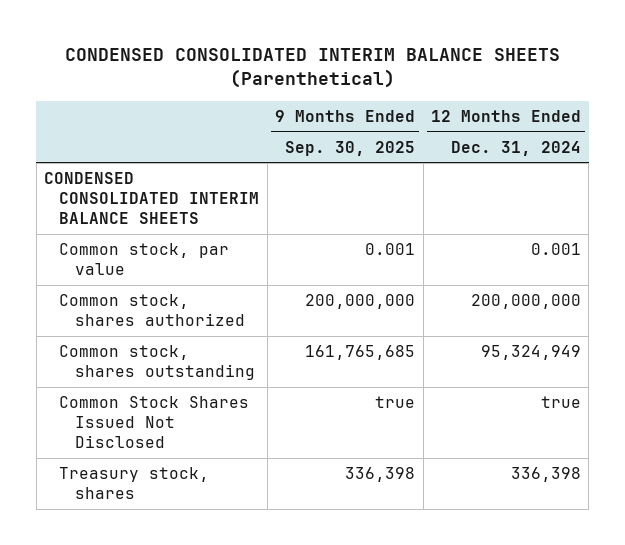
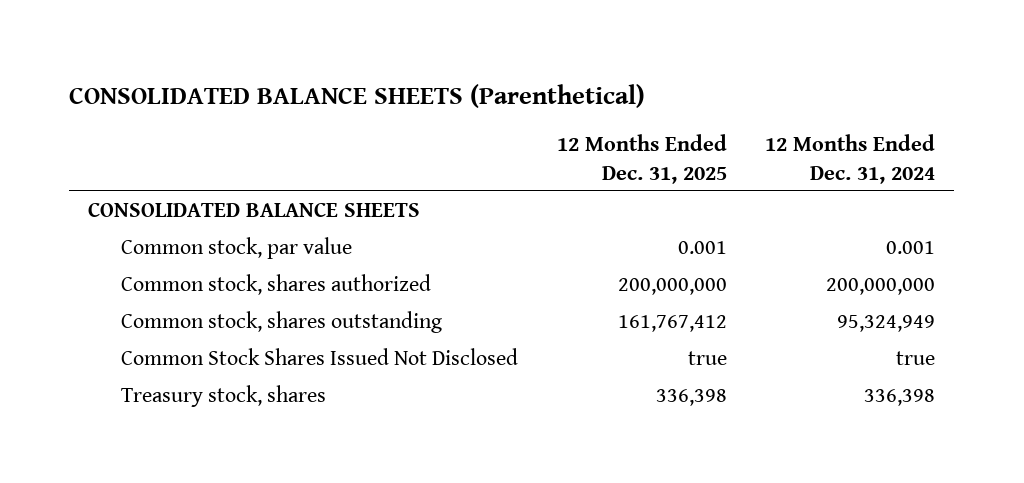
- CONDENSED CONSOLIDATED INTERIM BALANCE SHEETS (Parenthetical)
+ CONSOLIDATED BALANCE SHEETS (Parenthetical)
- | 9 Months Ended Sep. 30, 2025 | 12 Months Ended Dec. 31, 2024
+ | 12 Months Ended Dec. 31, 2025 | 12 Months Ended Dec. 31, 2024
- CONDENSED CONSOLIDATED INTERIM BALANCE SHEETS
+ CONSOLIDATED BALANCE SHEETS

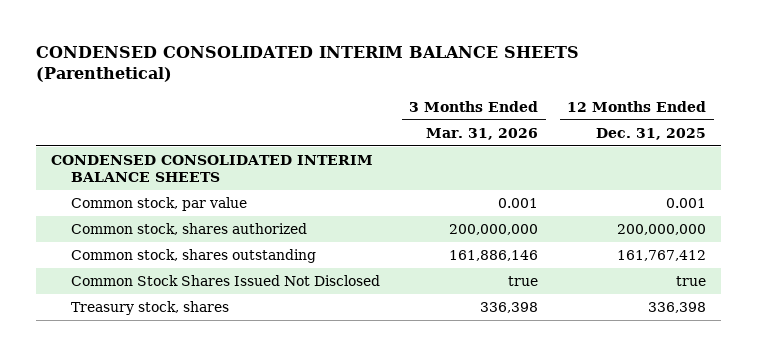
- CONSOLIDATED BALANCE SHEETS (Parenthetical)
+ CONDENSED CONSOLIDATED INTERIM BALANCE SHEETS (Parenthetical)
- | 12 Months Ended Dec. 31, 2025 | 12 Months Ended Dec. 31, 2024
+ | 3 Months Ended Mar. 31, 2026 | 12 Months Ended Dec. 31, 2025
- CONSOLIDATED BALANCE SHEETS
+ CONDENSED CONSOLIDATED INTERIM BALANCE SHEETS

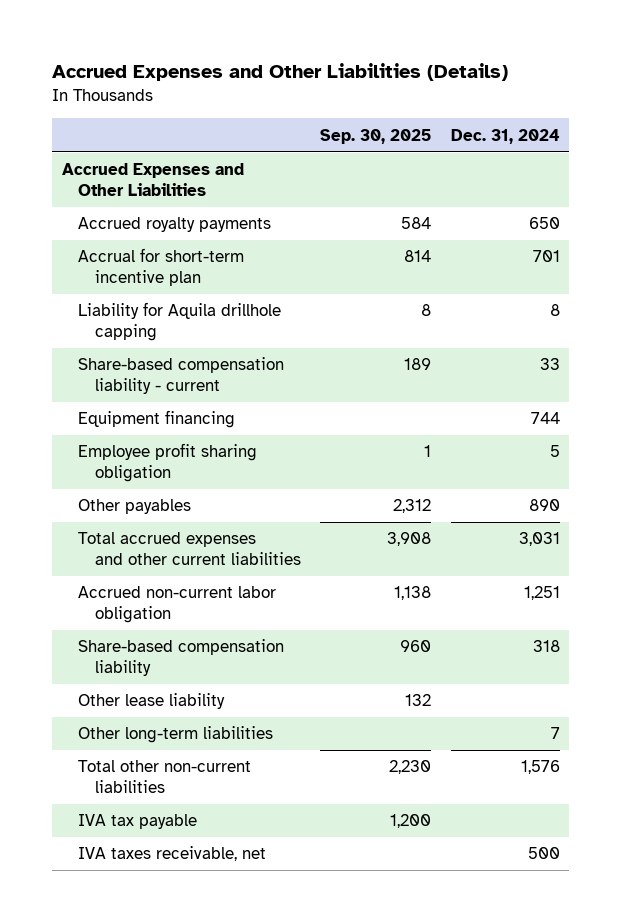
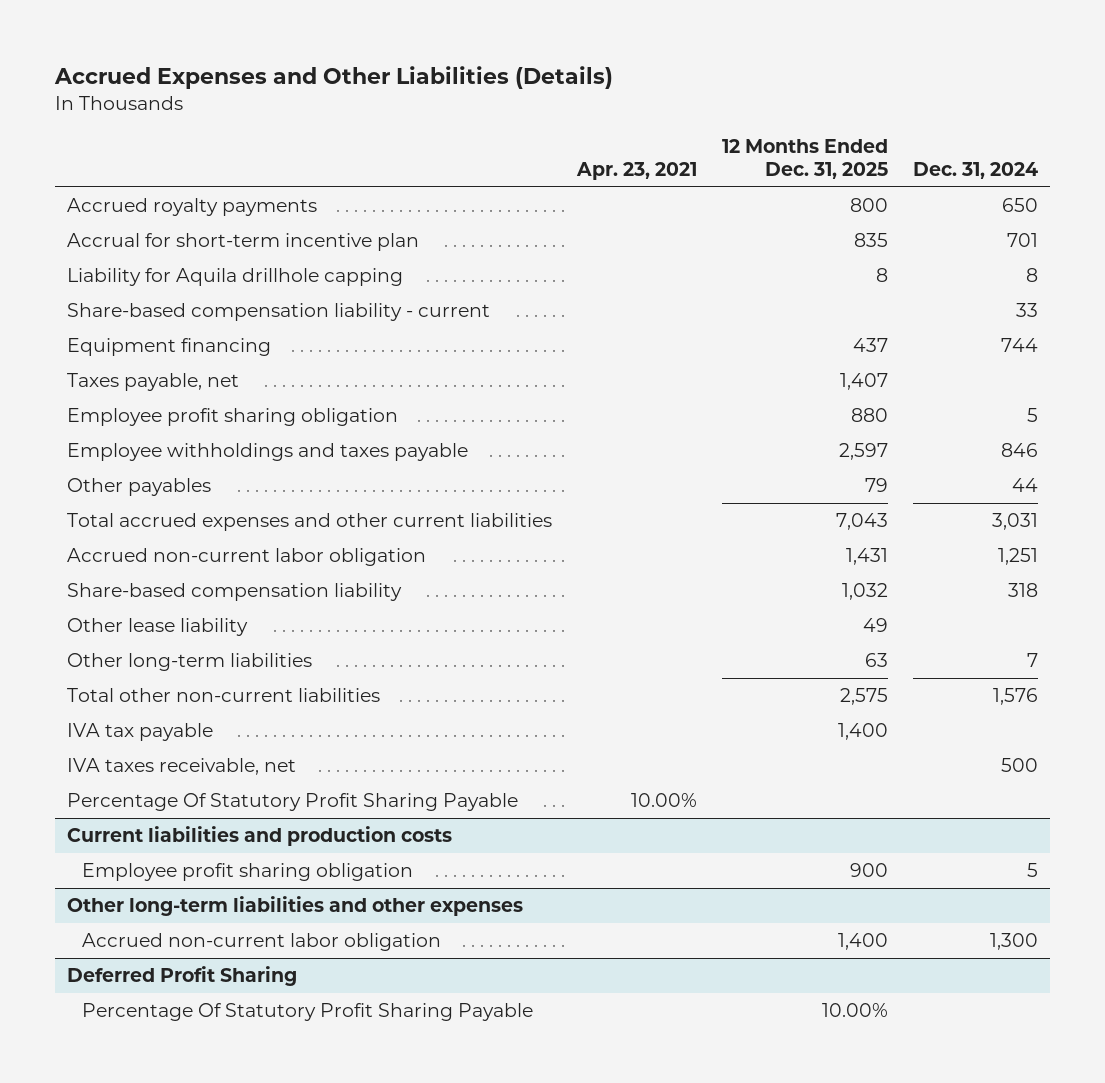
- | Sep. 30, 2025 | Dec. 31, 2024
+ | Apr. 23, 2021 | 12 Months Ended Dec. 31, 2025 | Dec. 31, 2024
- Accrued Expenses and Other Liabilities
+ Taxes payable, net | | 1,407 |
- Other payables | 2,312 | 890
+ Employee withholdings and taxes payable | | 2,597 | 846
+ Other payables | | 79 | 44
+ Percentage Of Statutory Profit Sharing Payable | 10.00% | |
+ Current liabilities and production costs
+ Employee profit sharing obligation | | 900 | 5
+ Other long-term liabilities and other expenses
+ Accrued non-current labor obligation | | 1,400 | 1,300
+ Deferred Profit Sharing
+ Percentage Of Statutory Profit Sharing Payable | | 10.00% |

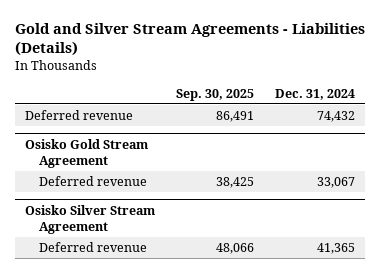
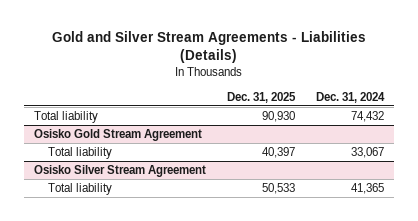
- | Sep. 30, 2025 | Dec. 31, 2024
+ | Dec. 31, 2025 | Dec. 31, 2024
- Deferred revenue | 86,491 | 74,432
+ Total liability | 90,930 | 74,432
@ Osisko Gold Stream Agreement
- Deferred revenue | 38,425 | 33,067
+ Total liability | 40,397 | 33,067
@ Osisko Silver Stream Agreement
- Deferred revenue | 48,066 | 41,365
+ Total liability | 50,533 | 41,365

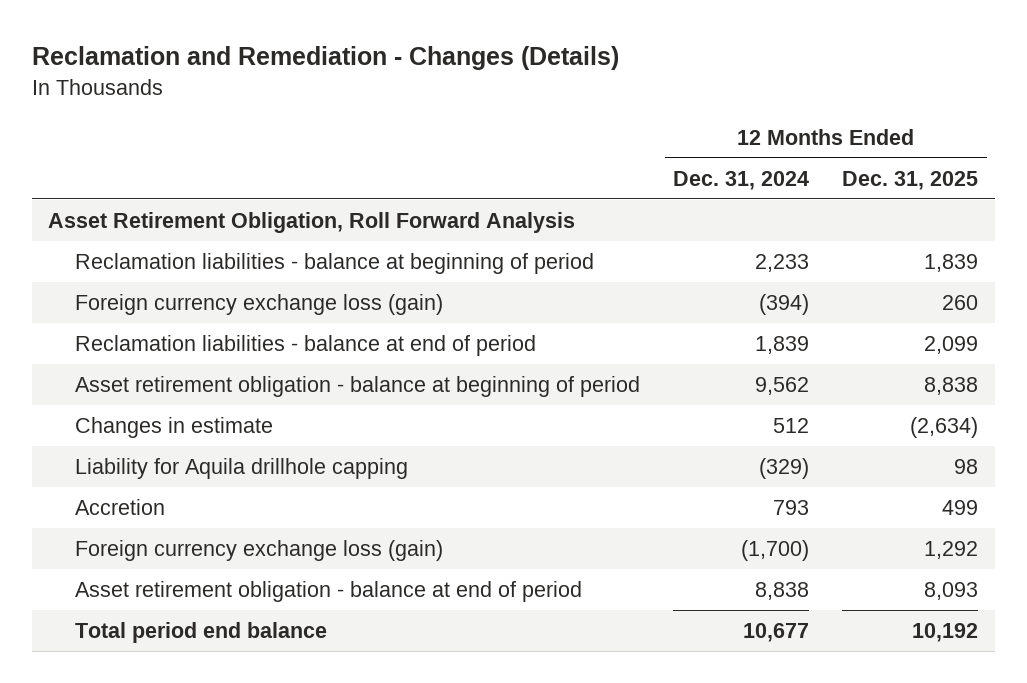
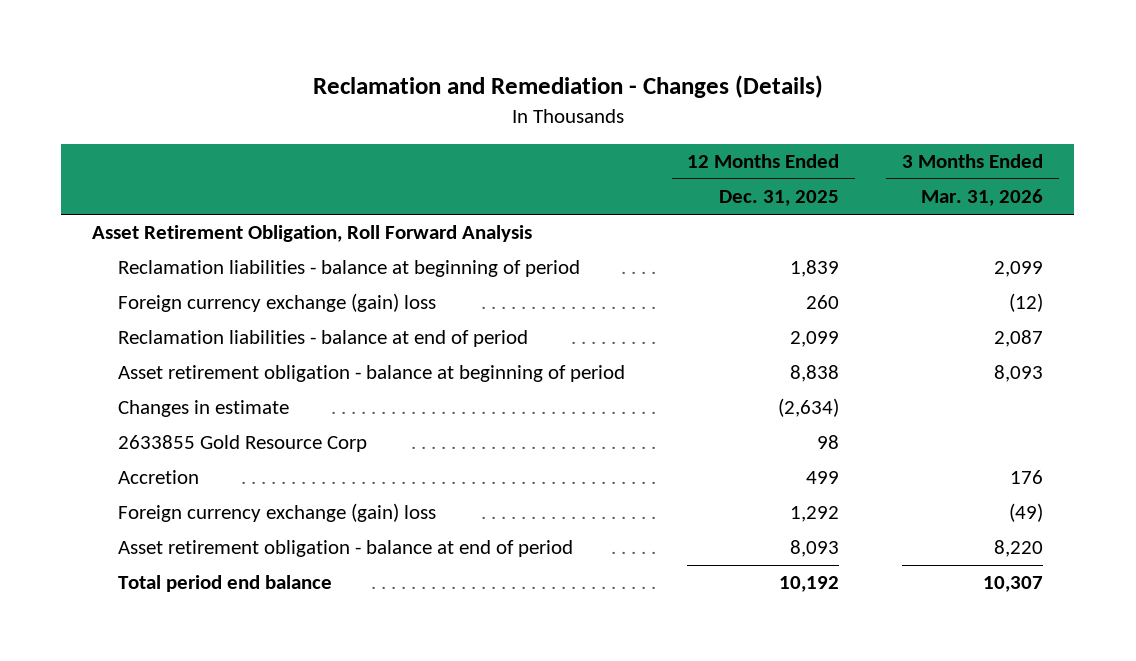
- | 12 Months Ended Dec. 31, 2024 | 12 Months Ended Dec. 31, 2025
+ | 12 Months Ended Dec. 31, 2025 | 3 Months Ended Mar. 31, 2026
- Foreign currency exchange loss (gain) | (394) | 260
+ Foreign currency exchange (gain) loss | 260 | (12)
- Liability for Aquila drillhole capping | (329) | 98
+ 2633855 Gold Resource Corp | 98 |
- Foreign currency exchange loss (gain) | (1,700) | 1,292
+ Foreign currency exchange (gain) loss | 1,292 | (49)

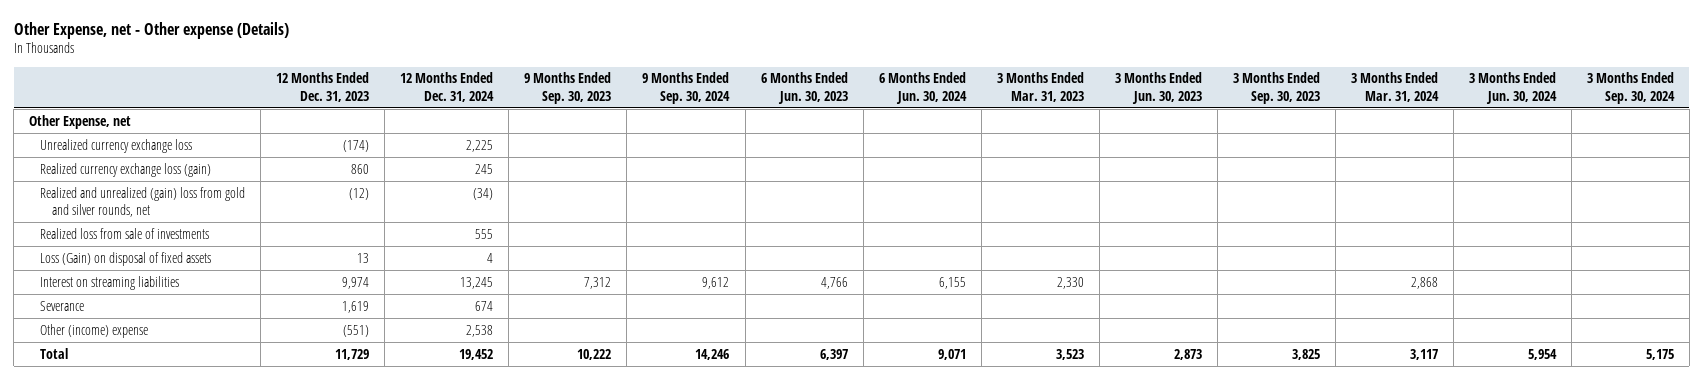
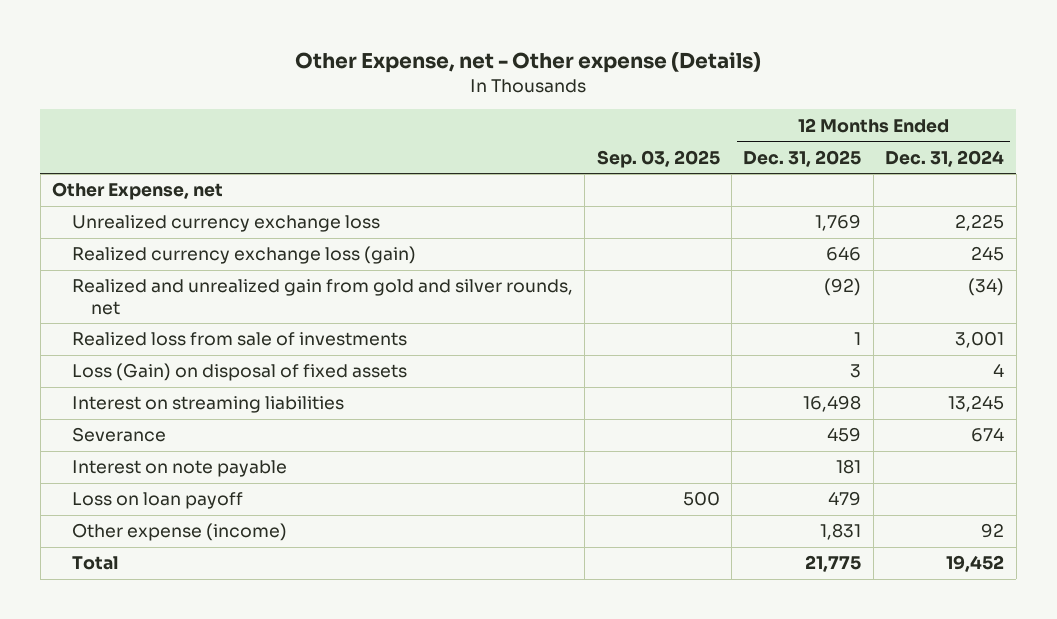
- | 12 Months Ended Dec. 31, 2023 | 12 Months Ended Dec. 31, 2024 | 9 Months Ended Sep. 30, 2023 | 9 Months Ended Sep. 30, 2024 | 6 Months Ended Jun. 30, 2023 | 6 Months Ended Jun. 30, 2024 | 3 Months Ended Mar. 31, 2023 | 3 Months Ended Jun. 30, 2023 | 3 Months Ended Sep. 30, 2023 | 3 Months Ended Mar. 31, 2024 | 3 Months Ended Jun. 30, 2024 | 3 Months Ended Sep. 30, 2024
+ | Sep. 03, 2025 | 12 Months Ended Dec. 31, 2025 | 12 Months Ended Dec. 31, 2024
- Realized and unrealized (gain) loss from gold and silver rounds, net | (12) | (34) | | | | | | | | | |
- Realized loss from sale of investments | | 555 | | | | | | | | | |
+ Realized and unrealized gain from gold and silver rounds, net | | (92) | (34)
+ Realized loss from sale of investments | | 1 | 3,001
- Other (income) expense | (551) | 2,538 | | | | | | | | | |
+ Interest on note payable | | 181 |
+ Loss on loan payoff | 500 | 479 |
+ Other expense (income) | | 1,831 | 92

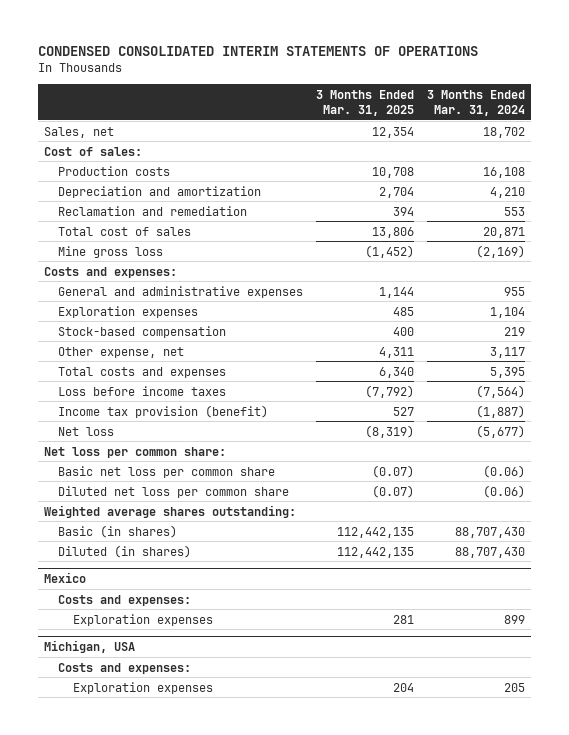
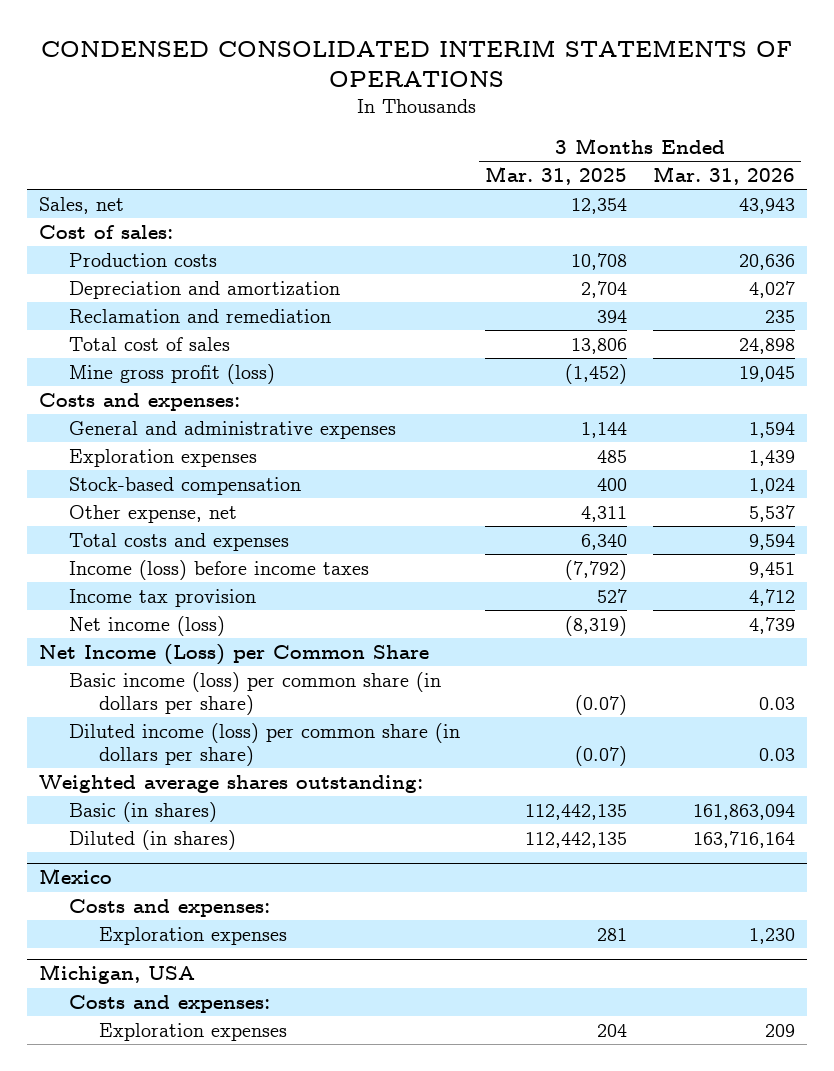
- | 3 Months Ended Mar. 31, 2025 | 3 Months Ended Mar. 31, 2024
+ | 3 Months Ended Mar. 31, 2025 | 3 Months Ended Mar. 31, 2026
- Mine gross loss | (1,452) | (2,169)
+ Mine gross profit (loss) | (1,452) | 19,045
- Loss before income taxes | (7,792) | (7,564)
- Income tax provision (benefit) | 527 | (1,887)
- Net loss | (8,319) | (5,677)
- Net loss per common share:
- Basic net loss per common share | (0.07) | (0.06)
- Diluted net loss per common share | (0.07) | (0.06)
+ Income (loss) before income taxes | (7,792) | 9,451
+ Income tax provision | 527 | 4,712
+ Net income (loss) | (8,319) | 4,739
+ Net Income (Loss) per Common Share
+ Basic income (loss) per common share (in dollars per share) | (0.07) | 0.03
+ Diluted income (loss) per common share (in dollars per share) | (0.07) | 0.03

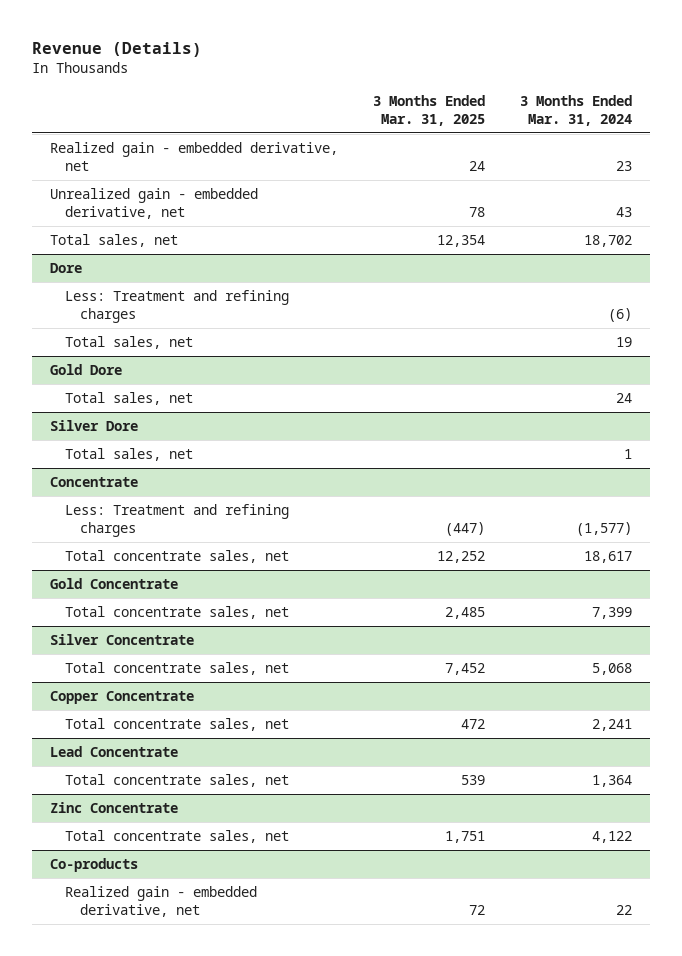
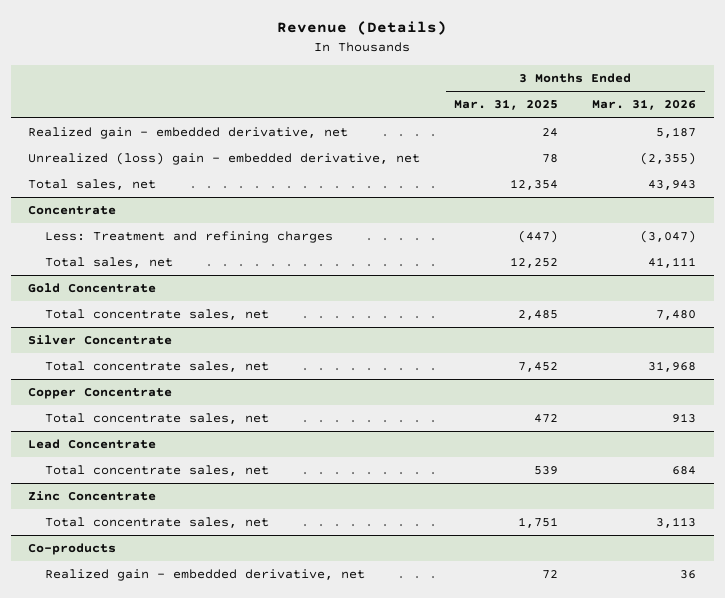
- | 3 Months Ended Mar. 31, 2025 | 3 Months Ended Mar. 31, 2024
+ | 3 Months Ended Mar. 31, 2025 | 3 Months Ended Mar. 31, 2026
- Unrealized gain - embedded derivative, net | 78 | 43
+ Unrealized (loss) gain - embedded derivative, net | 78 | (2,355)
- Dore
- Less: Treatment and refining charges | | (6)
- Total sales, net | | 19
- Gold Dore
- Total sales, net | | 24
- Silver Dore
- Total sales, net | | 1
@ Concentrate
- Total concentrate sales, net | 12,252 | 18,617
+ Total sales, net | 12,252 | 41,111

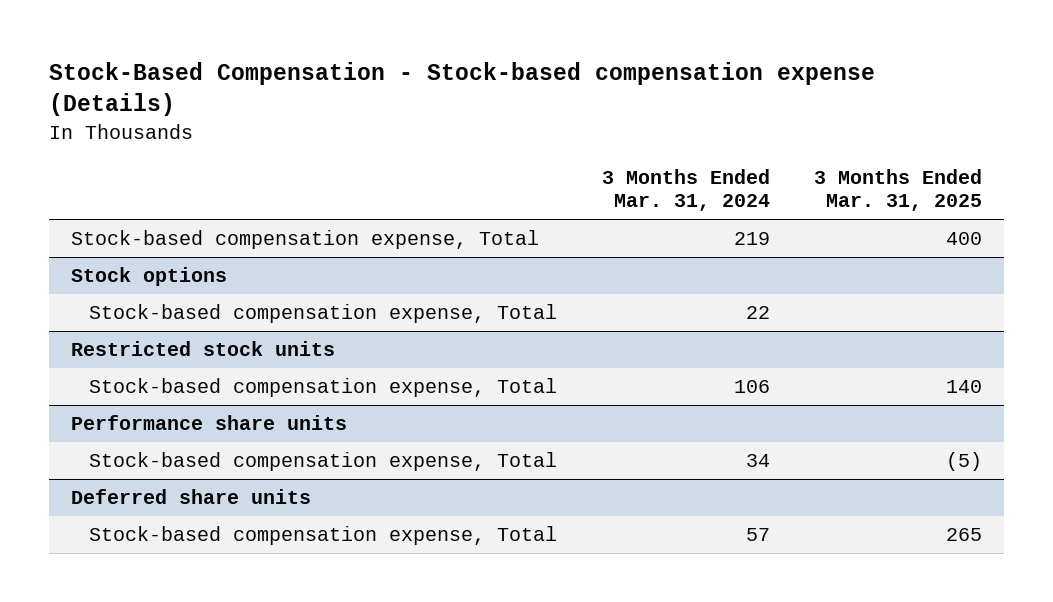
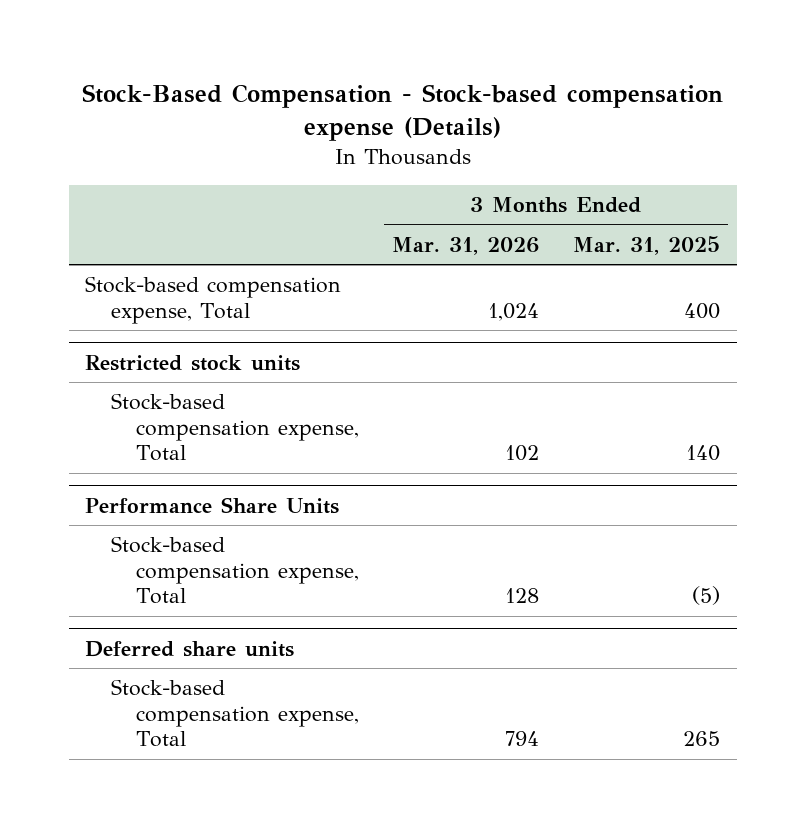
- | 3 Months Ended Mar. 31, 2024 | 3 Months Ended Mar. 31, 2025
+ | 3 Months Ended Mar. 31, 2026 | 3 Months Ended Mar. 31, 2025
- Stock options
- Stock-based compensation expense, Total | 22 |
- Performance share units
+ Performance Share Units

